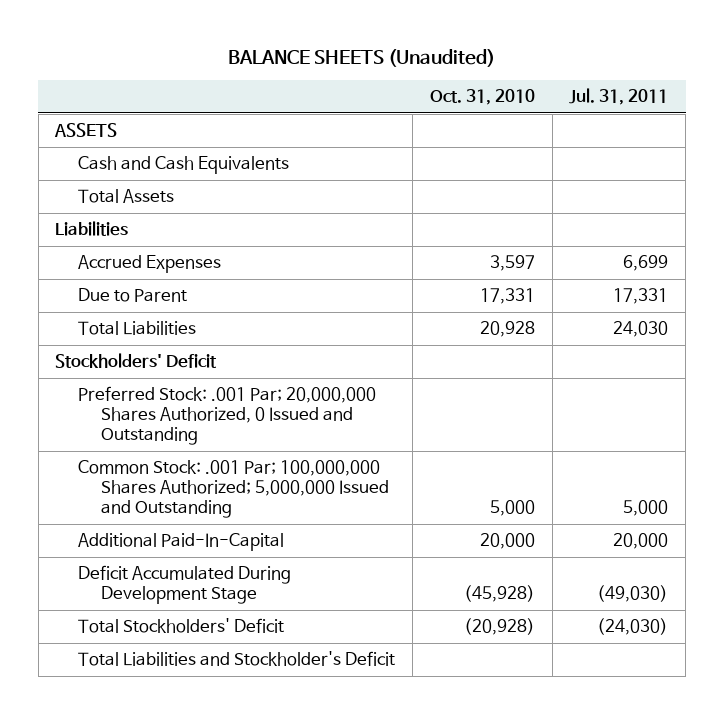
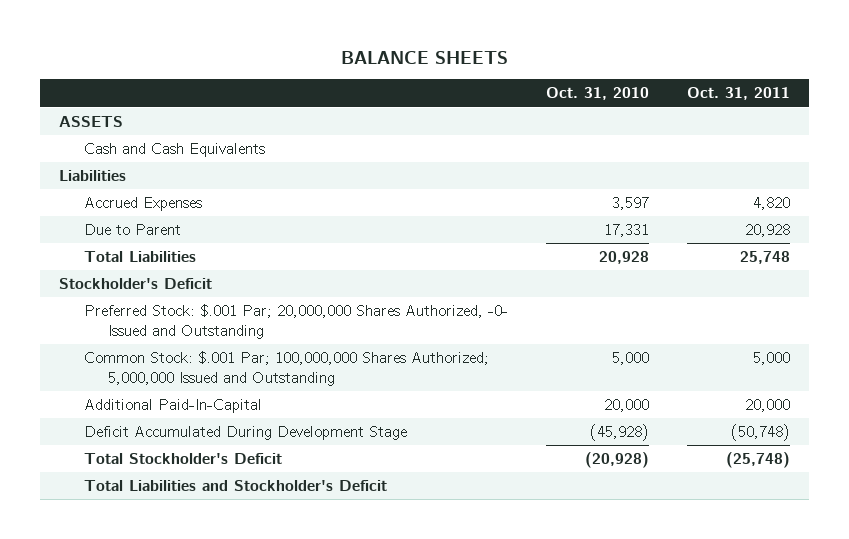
- BALANCE SHEETS (Unaudited)
+ BALANCE SHEETS
- | Oct. 31, 2010 | Jul. 31, 2011
+ | Oct. 31, 2010 | Oct. 31, 2011
- Total Assets
- Stockholders' Deficit
- Preferred Stock: .001 Par; 20,000,000 Shares Authorized, 0 Issued and Outstanding
- Common Stock: .001 Par; 100,000,000 Shares Authorized; 5,000,000 Issued and Outstanding | 5,000 | 5,000
+ Stockholder's Deficit
+ Preferred Stock: $.001 Par; 20,000,000 Shares Authorized, -0- Issued and Outstanding
+ Common Stock: $.001 Par; 100,000,000 Shares Authorized; 5,000,000 Issued and Outstanding | 5,000 | 5,000
- Total Stockholders' Deficit | (20,928) | (24,030)
+ Total Stockholder's Deficit | (20,928) | (25,748)

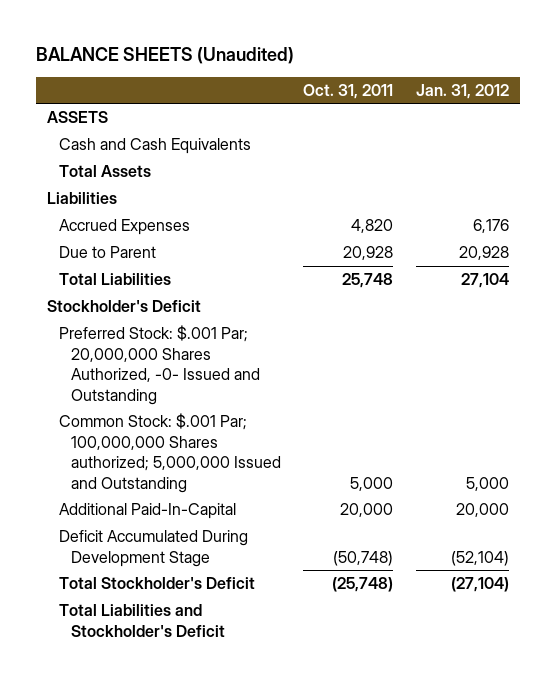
- BALANCE SHEETS
+ BALANCE SHEETS (Unaudited)
- | Oct. 31, 2010 | Oct. 31, 2011
+ | Oct. 31, 2011 | Jan. 31, 2012
+ Total Assets
- Common Stock: $.001 Par; 100,000,000 Shares Authorized; 5,000,000 Issued and Outstanding | 5,000 | 5,000
+ Common Stock: $.001 Par; 100,000,000 Shares authorized; 5,000,000 Issued and Outstanding | 5,000 | 5,000

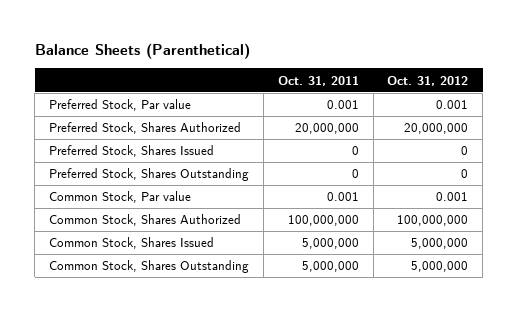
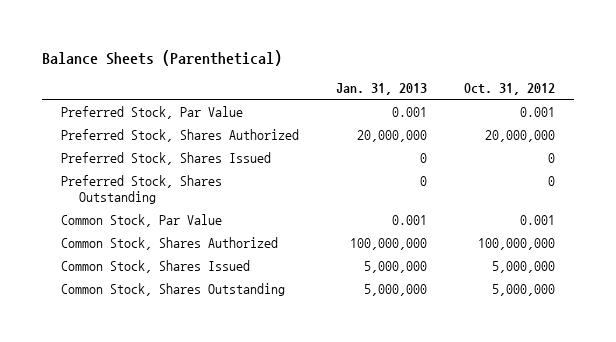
- | Oct. 31, 2011 | Oct. 31, 2012
+ | Jan. 31, 2013 | Oct. 31, 2012
- Preferred Stock, Par value | 0.001 | 0.001
+ Preferred Stock, Par Value | 0.001 | 0.001
- Common Stock, Par value | 0.001 | 0.001
+ Common Stock, Par Value | 0.001 | 0.001

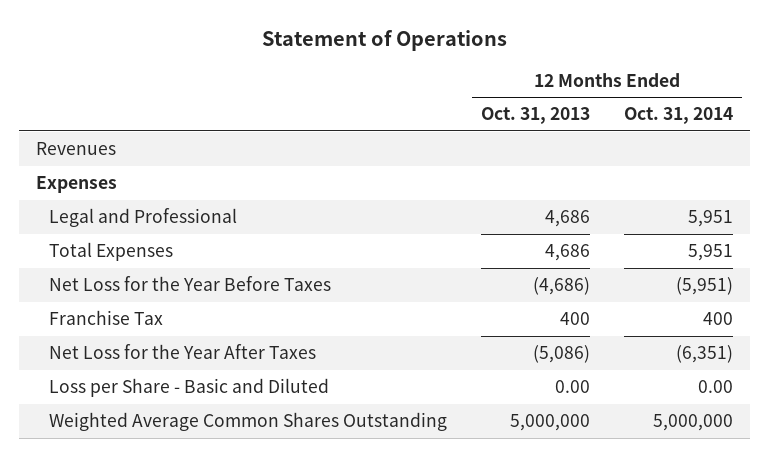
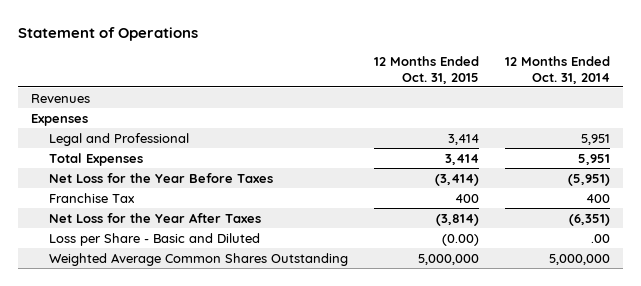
- | 12 Months Ended Oct. 31, 2013 | 12 Months Ended Oct. 31, 2014
+ | 12 Months Ended Oct. 31, 2015 | 12 Months Ended Oct. 31, 2014
- Loss per Share - Basic and Diluted | 0.00 | 0.00
+ Loss per Share - Basic and Diluted | (0.00) | .00

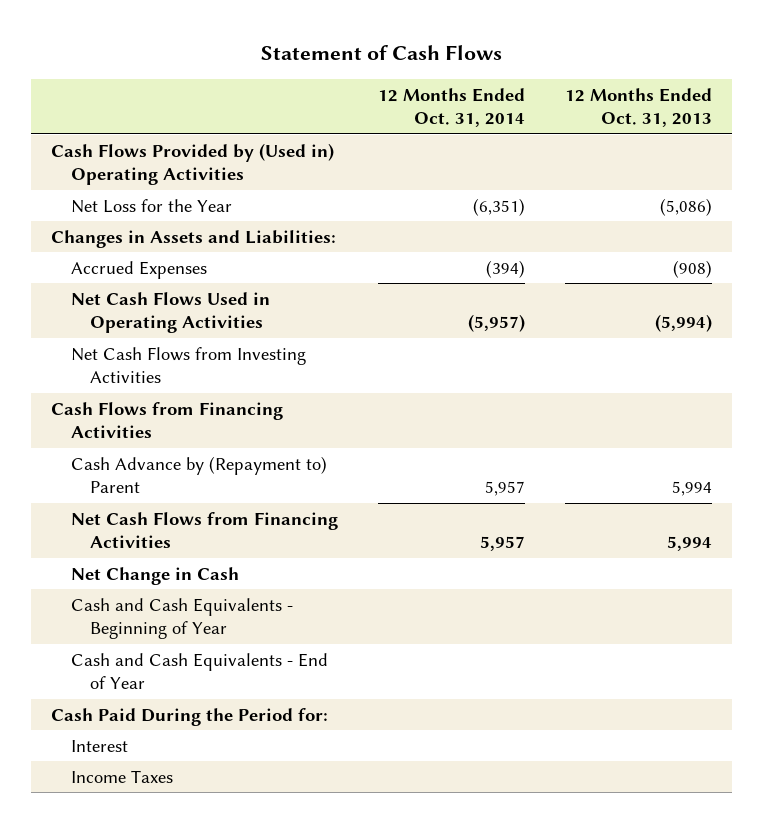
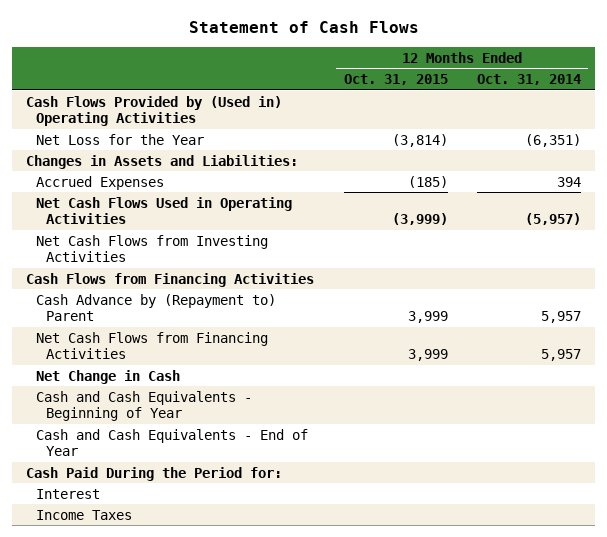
- | 12 Months Ended Oct. 31, 2014 | 12 Months Ended Oct. 31, 2013
+ | 12 Months Ended Oct. 31, 2015 | 12 Months Ended Oct. 31, 2014
- Accrued Expenses | (394) | (908)
+ Accrued Expenses | (185) | 394

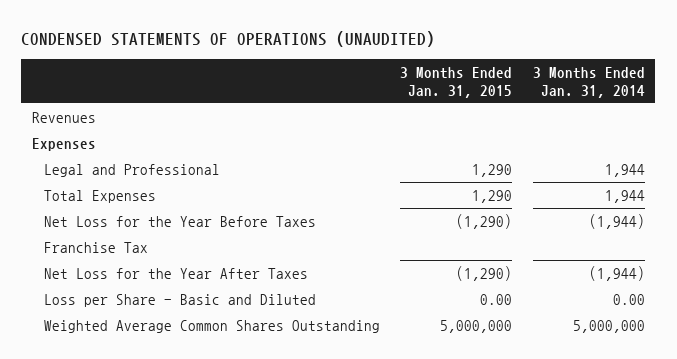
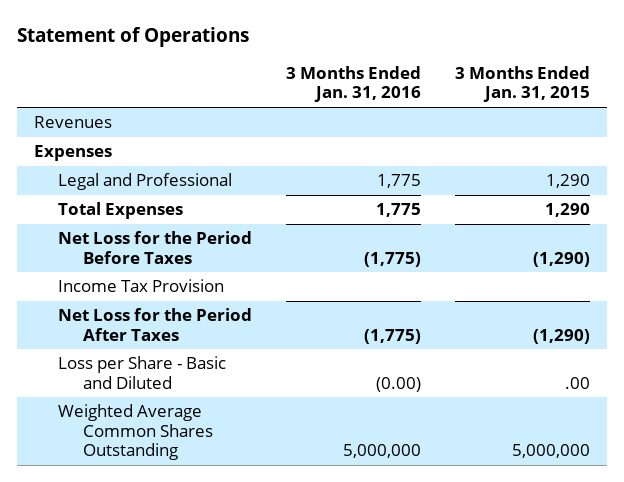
- CONDENSED STATEMENTS OF OPERATIONS (UNAUDITED)
+ Statement of Operations
- | 3 Months Ended Jan. 31, 2015 | 3 Months Ended Jan. 31, 2014
+ | 3 Months Ended Jan. 31, 2016 | 3 Months Ended Jan. 31, 2015
- Net Loss for the Year Before Taxes | (1,290) | (1,944)
- Franchise Tax
- Net Loss for the Year After Taxes | (1,290) | (1,944)
- Loss per Share - Basic and Diluted | 0.00 | 0.00
+ Net Loss for the Period Before Taxes | (1,775) | (1,290)
+ Income Tax Provision
+ Net Loss for the Period After Taxes | (1,775) | (1,290)
+ Loss per Share - Basic and Diluted | (0.00) | .00

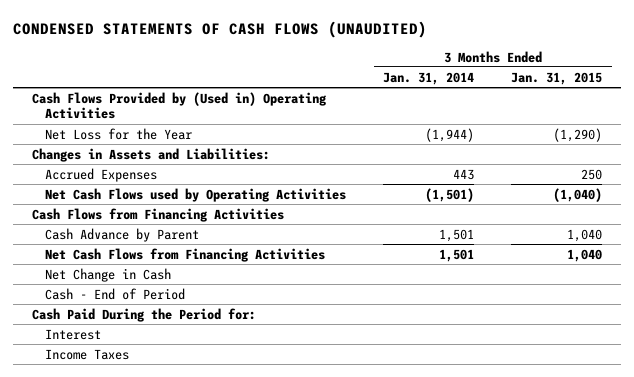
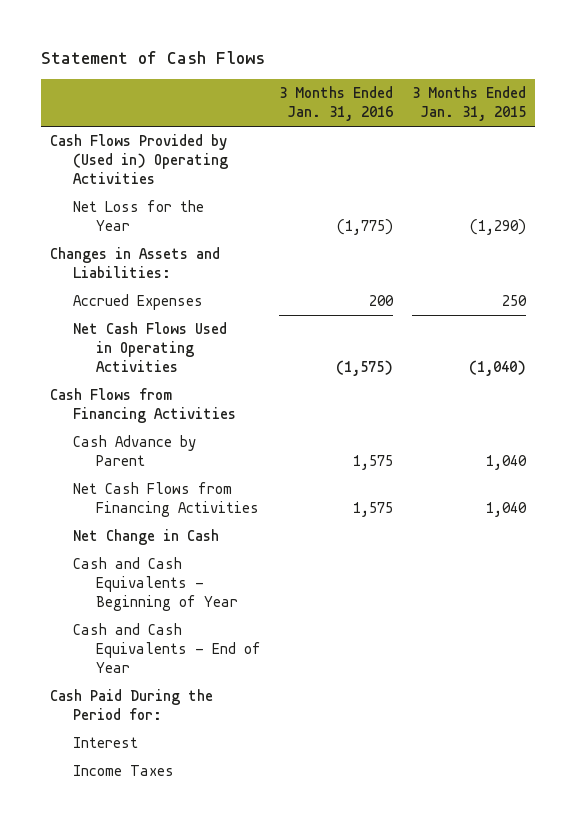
- CONDENSED STATEMENTS OF CASH FLOWS (UNAUDITED)
+ Statement of Cash Flows
- | 3 Months Ended Jan. 31, 2014 | 3 Months Ended Jan. 31, 2015
+ | 3 Months Ended Jan. 31, 2016 | 3 Months Ended Jan. 31, 2015
- Net Cash Flows used by Operating Activities | (1,501) | (1,040)
+ Net Cash Flows Used in Operating Activities | (1,575) | (1,040)
- Cash - End of Period
+ Cash and Cash Equivalents - Beginning of Year
+ Cash and Cash Equivalents - End of Year

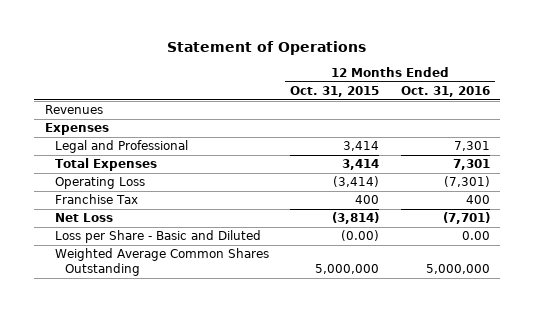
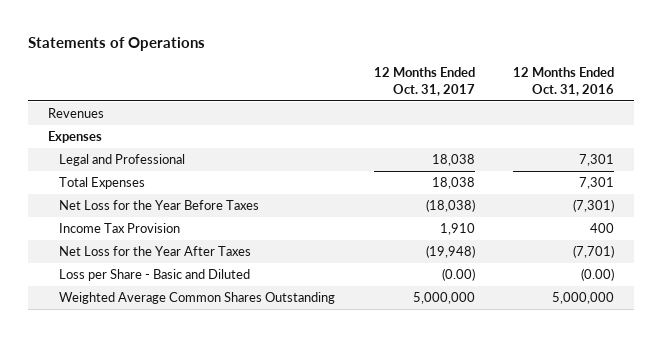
- Statement of Operations
+ Statements of Operations
- | 12 Months Ended Oct. 31, 2015 | 12 Months Ended Oct. 31, 2016
+ | 12 Months Ended Oct. 31, 2017 | 12 Months Ended Oct. 31, 2016
- Operating Loss | (3,414) | (7,301)
- Franchise Tax | 400 | 400
- Net Loss | (3,814) | (7,701)
- Loss per Share - Basic and Diluted | (0.00) | 0.00
+ Net Loss for the Year Before Taxes | (18,038) | (7,301)
+ Income Tax Provision | 1,910 | 400
+ Net Loss for the Year After Taxes | (19,948) | (7,701)
+ Loss per Share - Basic and Diluted | (0.00) | (0.00)

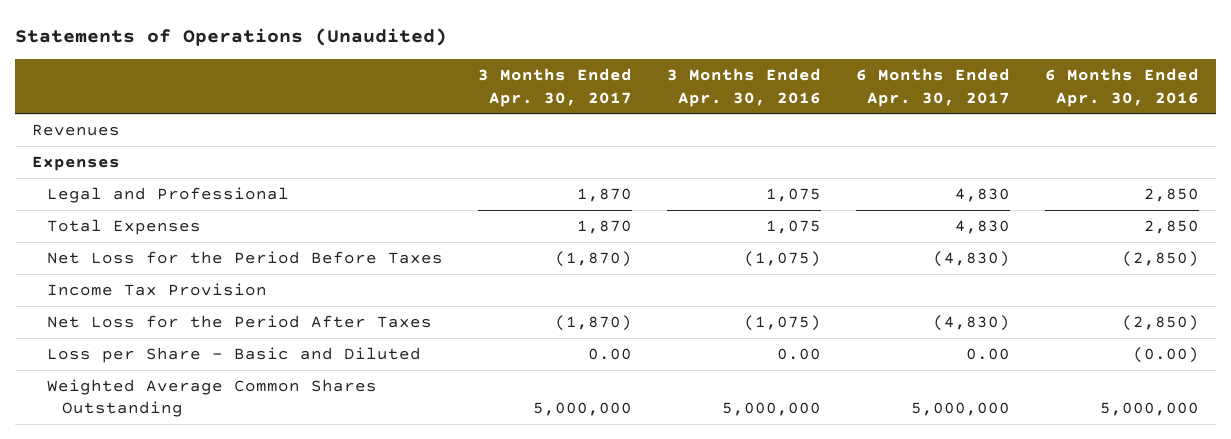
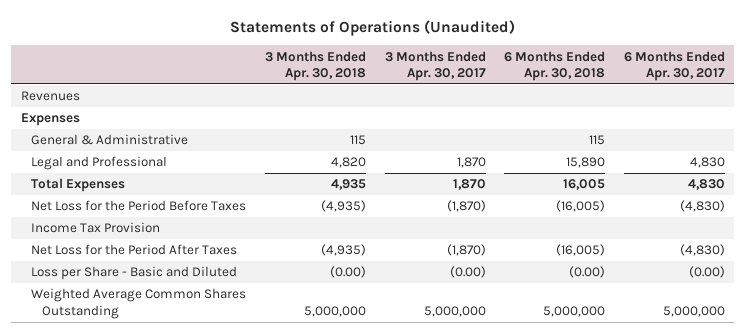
- | 3 Months Ended Apr. 30, 2017 | 3 Months Ended Apr. 30, 2016 | 6 Months Ended Apr. 30, 2017 | 6 Months Ended Apr. 30, 2016
+ | 3 Months Ended Apr. 30, 2018 | 3 Months Ended Apr. 30, 2017 | 6 Months Ended Apr. 30, 2018 | 6 Months Ended Apr. 30, 2017
+ General & Administrative | 115 | | 115 |
- Loss per Share - Basic and Diluted | 0.00 | 0.00 | 0.00 | (0.00)
+ Loss per Share - Basic and Diluted | (0.00) | (0.00) | (0.00) | (0.00)

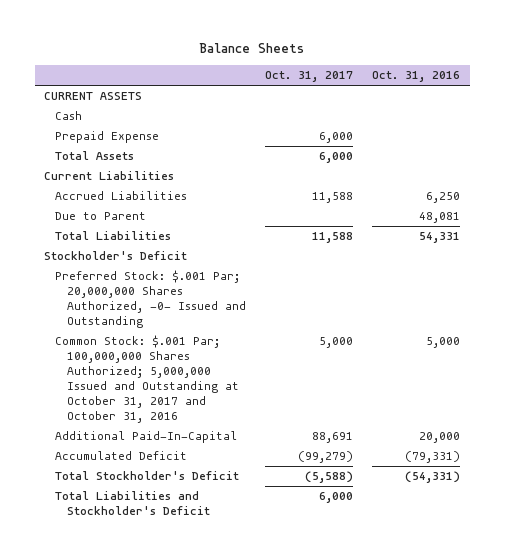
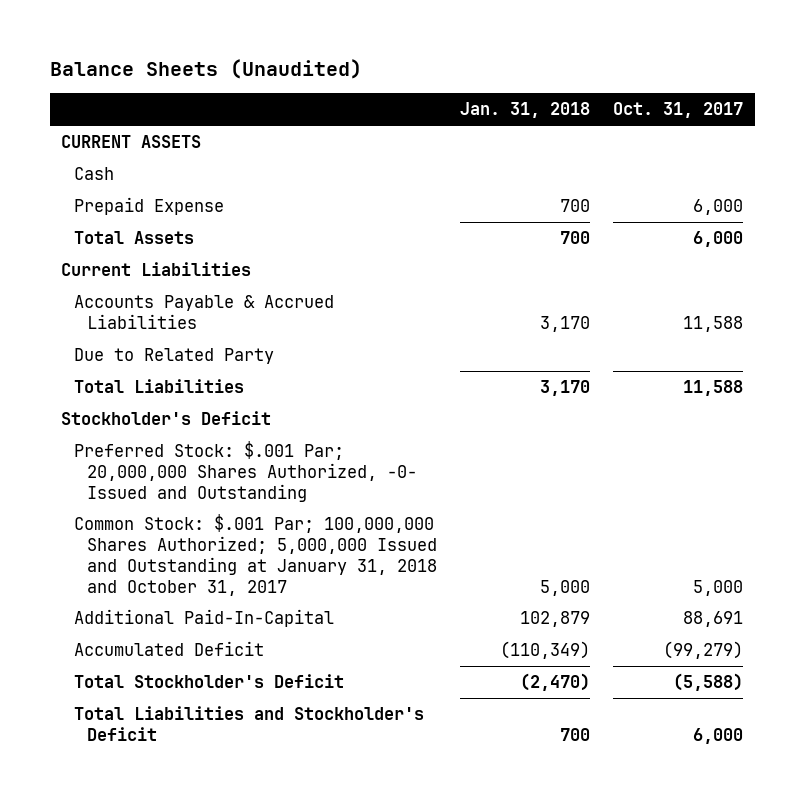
- Balance Sheets
+ Balance Sheets (Unaudited)
- | Oct. 31, 2017 | Oct. 31, 2016
+ | Jan. 31, 2018 | Oct. 31, 2017
- Accrued Liabilities | 11,588 | 6,250
- Due to Parent | | 48,081
+ Accounts Payable & Accrued Liabilities | 3,170 | 11,588
+ Due to Related Party
- Common Stock: $.001 Par; 100,000,000 Shares Authorized; 5,000,000 Issued and Outstanding at October 31, 2017 and October 31, 2016 | 5,000 | 5,000
+ Common Stock: $.001 Par; 100,000,000 Shares Authorized; 5,000,000 Issued and Outstanding at January 31, 2018 and October 31, 2017 | 5,000 | 5,000

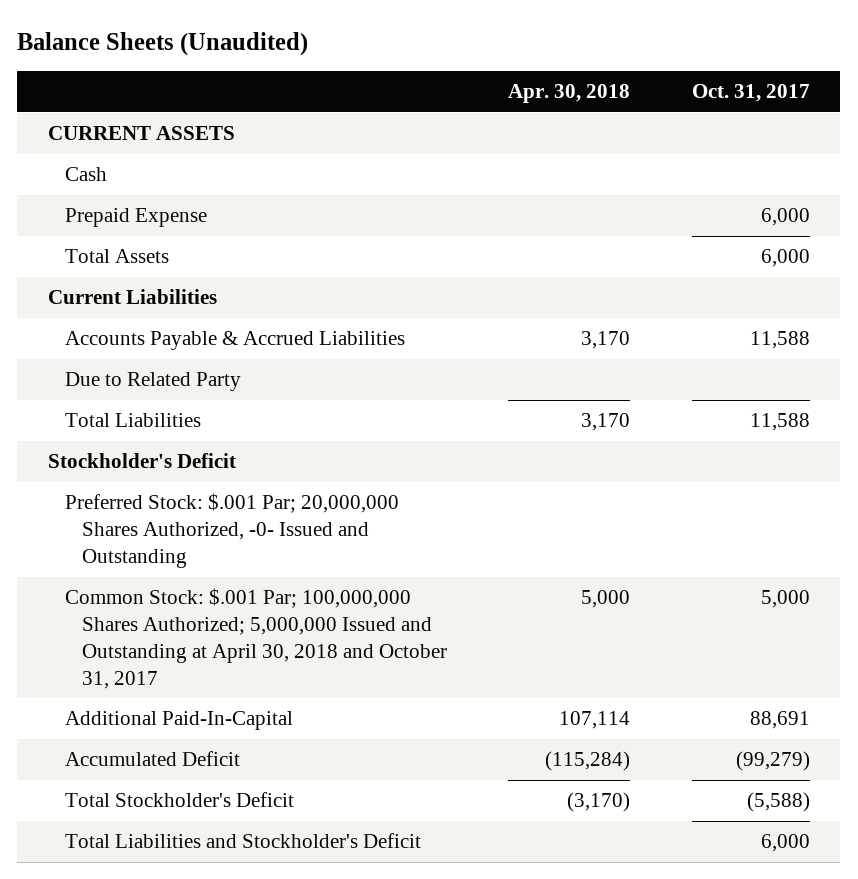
- | Jan. 31, 2018 | Oct. 31, 2017
+ | Apr. 30, 2018 | Oct. 31, 2017
- Common Stock: $.001 Par; 100,000,000 Shares Authorized; 5,000,000 Issued and Outstanding at January 31, 2018 and October 31, 2017 | 5,000 | 5,000
+ Common Stock: $.001 Par; 100,000,000 Shares Authorized; 5,000,000 Issued and Outstanding at April 30, 2018 and October 31, 2017 | 5,000 | 5,000

